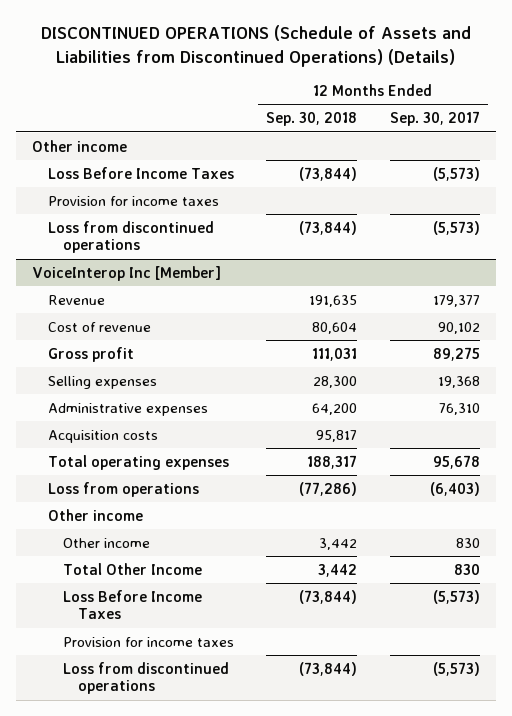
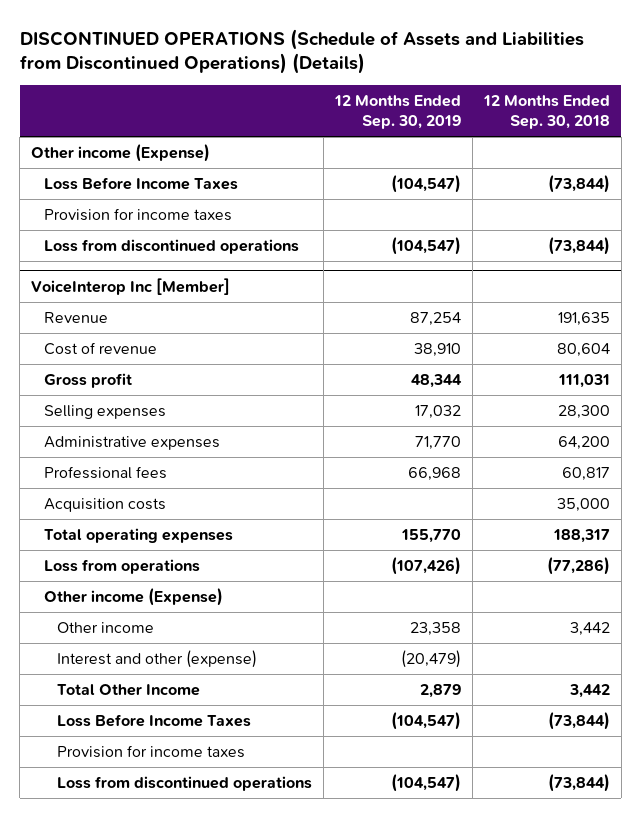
- | 12 Months Ended Sep. 30, 2018 | 12 Months Ended Sep. 30, 2017
+ | 12 Months Ended Sep. 30, 2019 | 12 Months Ended Sep. 30, 2018
- Other income
+ Other income (Expense)
@ VoiceInterop Inc [Member]
- Acquisition costs | 95,817 |
+ Professional fees | 66,968 | 60,817
+ Acquisition costs | | 35,000
- Other income
+ Other income (Expense)
+ Interest and other (expense) | (20,479) |

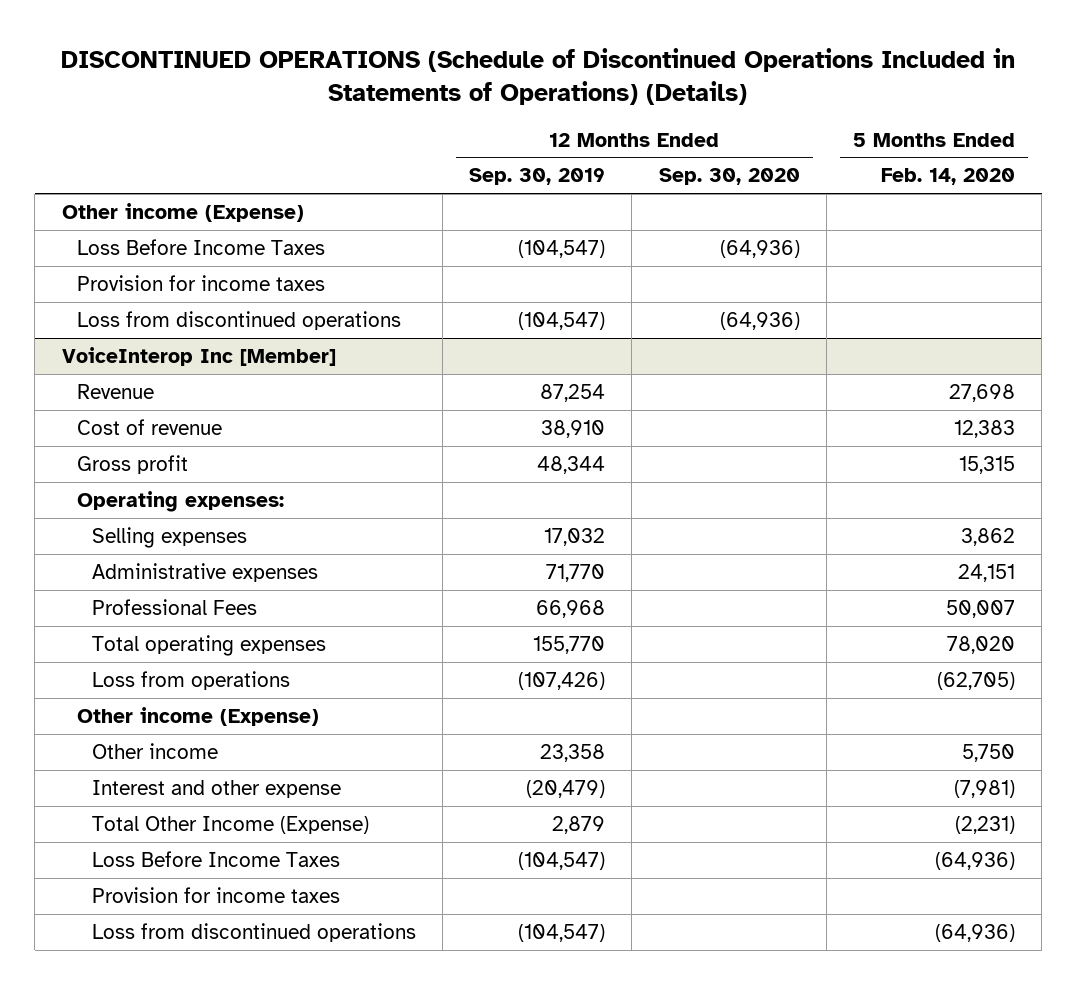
- DISCONTINUED OPERATIONS (Schedule of Assets and Liabilities from Discontinued Operations) (Details)
+ DISCONTINUED OPERATIONS (Schedule of Discontinued Operations Included in Statements of Operations) (Details)
- | 12 Months Ended Sep. 30, 2019 | 12 Months Ended Sep. 30, 2018
+ | 12 Months Ended Sep. 30, 2019 | 12 Months Ended Sep. 30, 2020 | 5 Months Ended Feb. 14, 2020
@ VoiceInterop Inc [Member]
+ Operating expenses:
- Professional fees | 66,968 | 60,817
- Acquisition costs | | 35,000
+ Professional Fees | 66,968 | | 50,007
- Interest and other (expense) | (20,479) |
- Total Other Income | 2,879 | 3,442
+ Interest and other expense | (20,479) | | (7,981)
+ Total Other Income (Expense) | 2,879 | | (2,231)

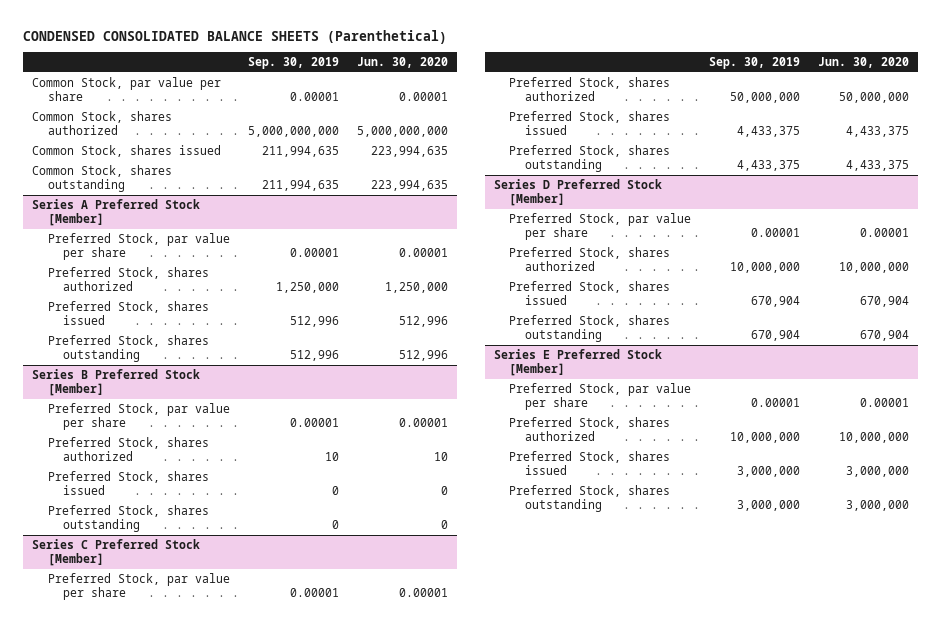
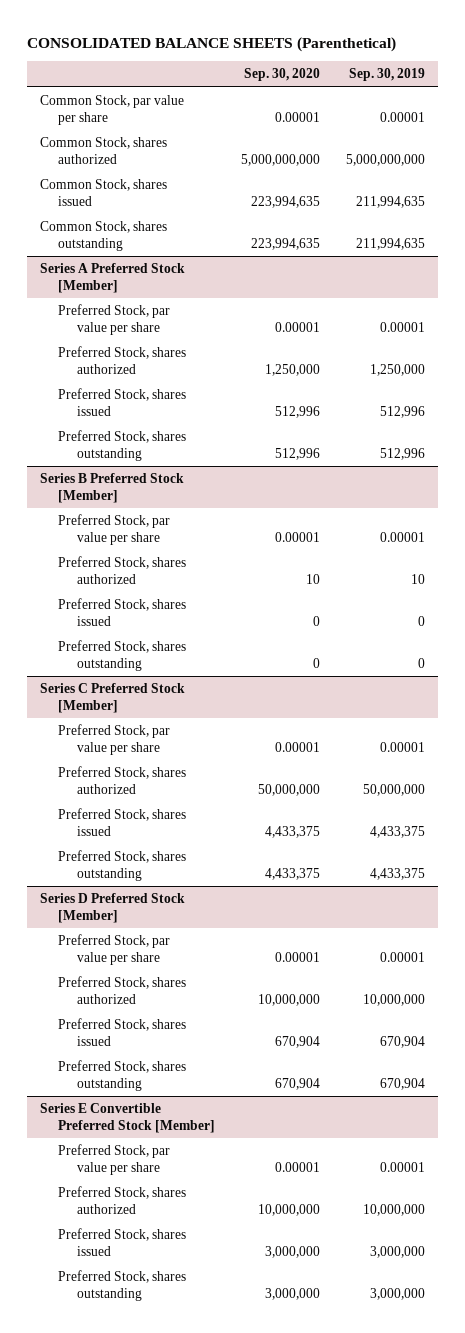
- CONDENSED CONSOLIDATED BALANCE SHEETS (Parenthetical)
+ CONSOLIDATED BALANCE SHEETS (Parenthetical)
- | Sep. 30, 2019 | Jun. 30, 2020
+ | Sep. 30, 2020 | Sep. 30, 2019
- Series E Preferred Stock [Member]
+ Series E Convertible Preferred Stock [Member]

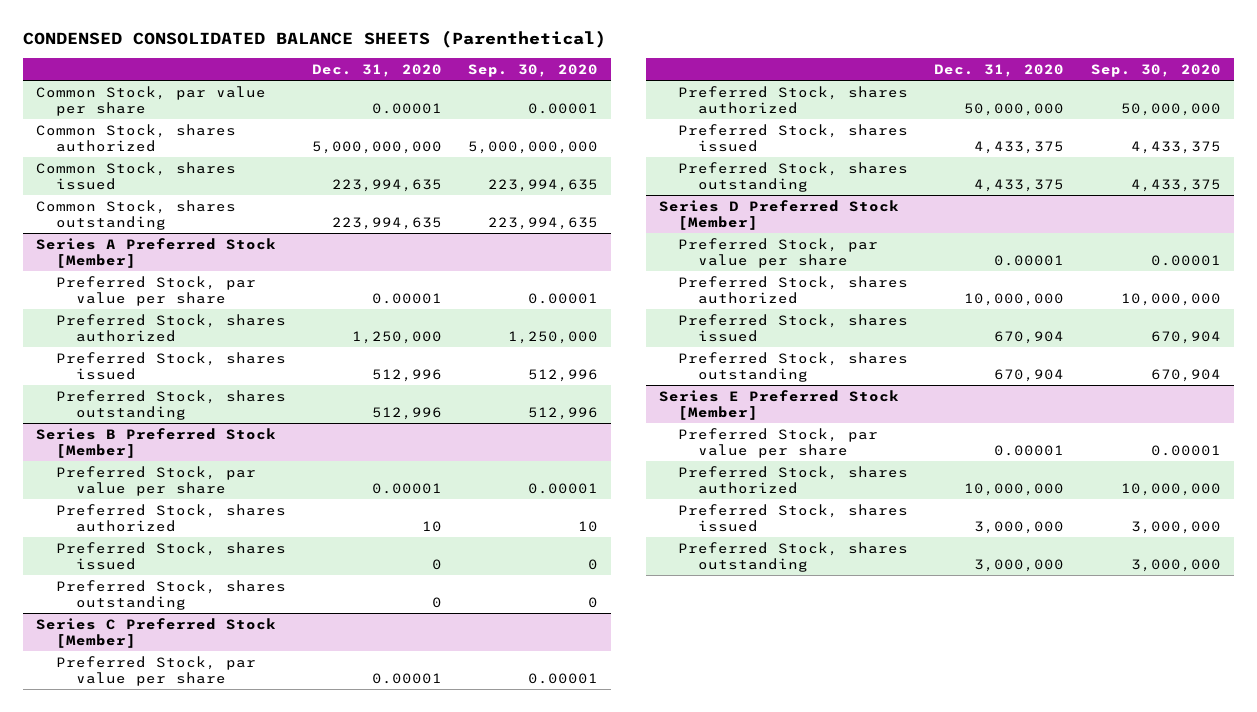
- CONSOLIDATED BALANCE SHEETS (Parenthetical)
+ CONDENSED CONSOLIDATED BALANCE SHEETS (Parenthetical)
- | Sep. 30, 2020 | Sep. 30, 2019
+ | Dec. 31, 2020 | Sep. 30, 2020
- Series E Convertible Preferred Stock [Member]
+ Series E Preferred Stock [Member]

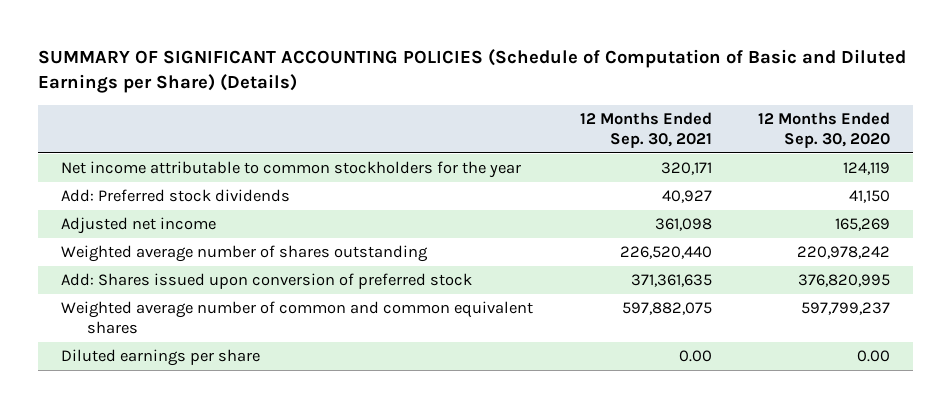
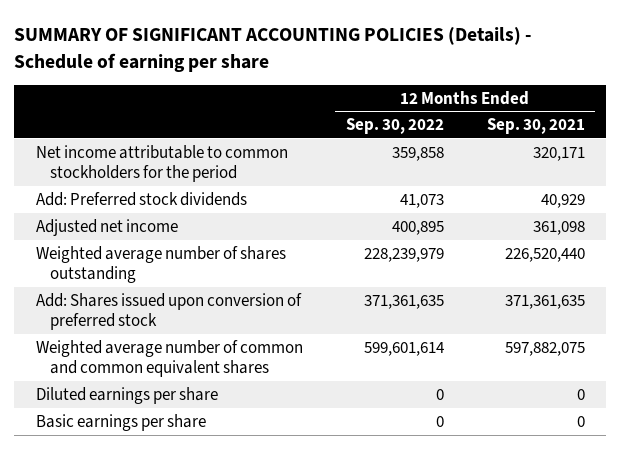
- SUMMARY OF SIGNIFICANT ACCOUNTING POLICIES (Schedule of Computation of Basic and Diluted Earnings per Share) (Details)
+ SUMMARY OF SIGNIFICANT ACCOUNTING POLICIES (Details) - Schedule of earning per share
- | 12 Months Ended Sep. 30, 2021 | 12 Months Ended Sep. 30, 2020
+ | 12 Months Ended Sep. 30, 2022 | 12 Months Ended Sep. 30, 2021
- Net income attributable to common stockholders for the year | 320,171 | 124,119
- Add: Preferred stock dividends | 40,927 | 41,150
+ Net income attributable to common stockholders for the period | 359,858 | 320,171
+ Add: Preferred stock dividends | 41,073 | 40,929
- Diluted earnings per share | 0.00 | 0.00
+ Diluted earnings per share | 0 | 0
+ Basic earnings per share | 0 | 0

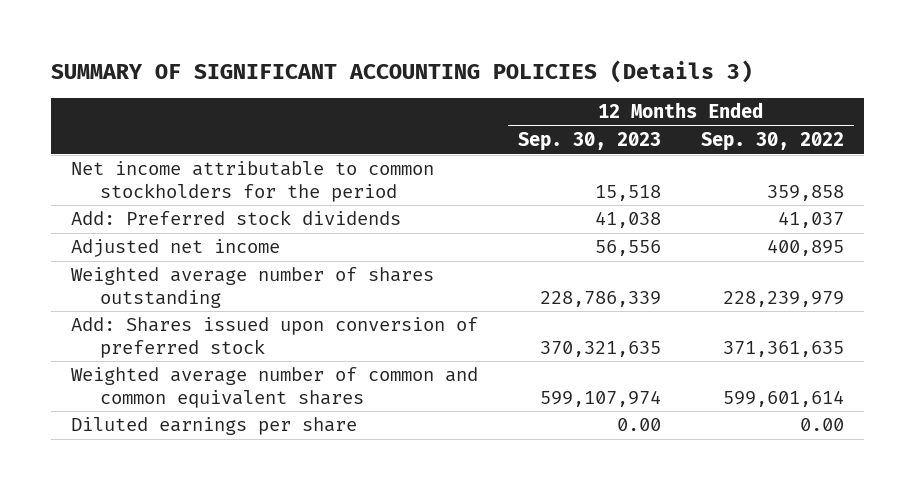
- SUMMARY OF SIGNIFICANT ACCOUNTING POLICIES (Details) - Schedule of earning per share
+ SUMMARY OF SIGNIFICANT ACCOUNTING POLICIES (Details 3)
- | 12 Months Ended Sep. 30, 2022 | 12 Months Ended Sep. 30, 2021
+ | 12 Months Ended Sep. 30, 2023 | 12 Months Ended Sep. 30, 2022
- Add: Preferred stock dividends | 41,073 | 40,929
+ Add: Preferred stock dividends | 41,038 | 41,037
- Diluted earnings per share | 0 | 0
- Basic earnings per share | 0 | 0
+ Diluted earnings per share | 0.00 | 0.00

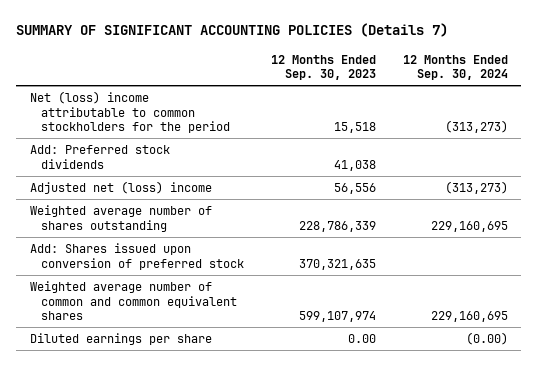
- SUMMARY OF SIGNIFICANT ACCOUNTING POLICIES (Details 3)
+ SUMMARY OF SIGNIFICANT ACCOUNTING POLICIES (Details 7)
- | 12 Months Ended Sep. 30, 2023 | 12 Months Ended Sep. 30, 2022
+ | 12 Months Ended Sep. 30, 2023 | 12 Months Ended Sep. 30, 2024
- Net income attributable to common stockholders for the period | 15,518 | 359,858
+ Net (loss) income attributable to common stockholders for the period | 15,518 | (313,273)
- Adjusted net income | 56,556 | 400,895
+ Adjusted net (loss) income | 56,556 | (313,273)

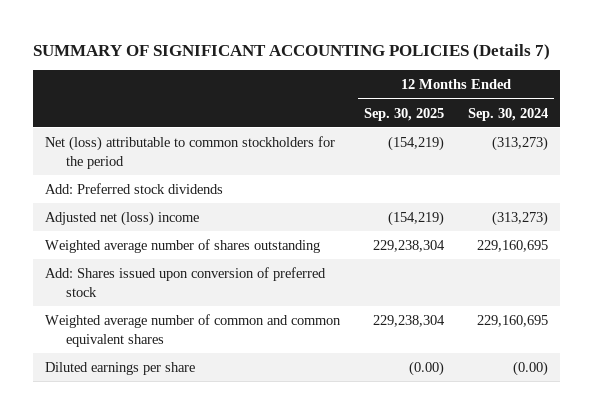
- | 12 Months Ended Sep. 30, 2023 | 12 Months Ended Sep. 30, 2024
+ | 12 Months Ended Sep. 30, 2025 | 12 Months Ended Sep. 30, 2024
- Net (loss) income attributable to common stockholders for the period | 15,518 | (313,273)
+ Net (loss) attributable to common stockholders for the period | (154,219) | (313,273)

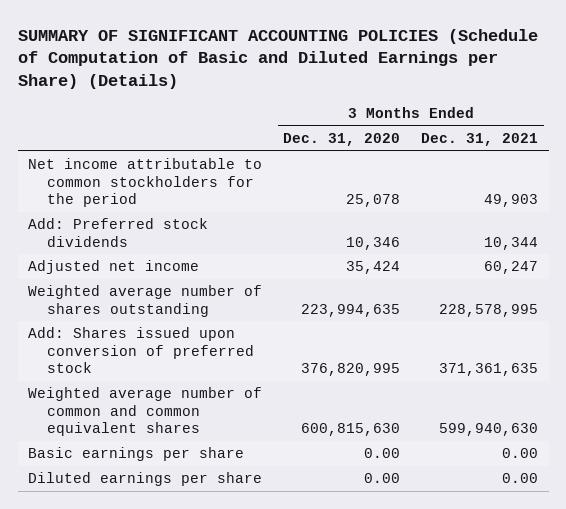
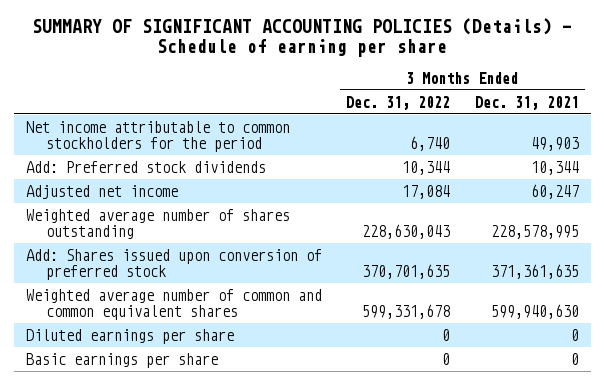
- SUMMARY OF SIGNIFICANT ACCOUNTING POLICIES (Schedule of Computation of Basic and Diluted Earnings per Share) (Details)
+ SUMMARY OF SIGNIFICANT ACCOUNTING POLICIES (Details) - Schedule of earning per share
- | 3 Months Ended Dec. 31, 2020 | 3 Months Ended Dec. 31, 2021
+ | 3 Months Ended Dec. 31, 2022 | 3 Months Ended Dec. 31, 2021
- Basic earnings per share | 0.00 | 0.00
- Diluted earnings per share | 0.00 | 0.00
+ Diluted earnings per share | 0 | 0
+ Basic earnings per share | 0 | 0

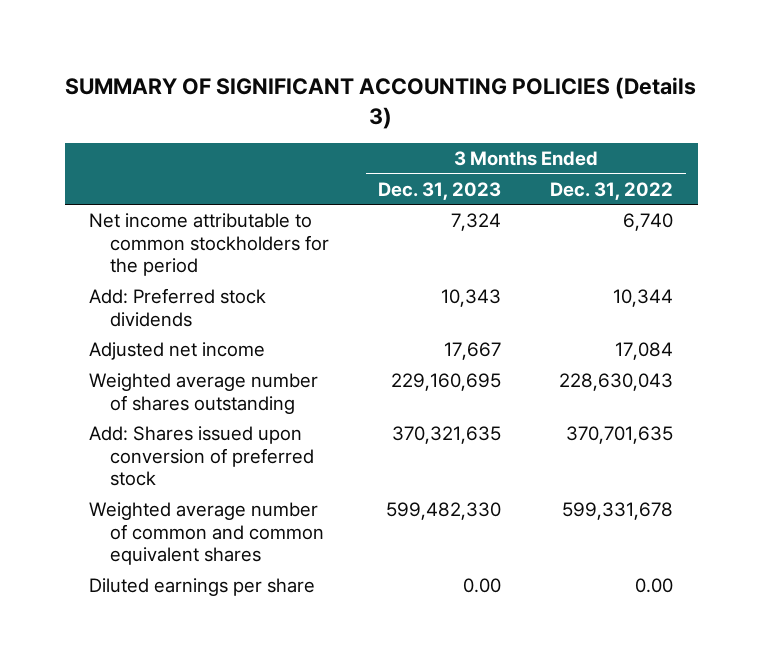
- SUMMARY OF SIGNIFICANT ACCOUNTING POLICIES (Details) - Schedule of earning per share
+ SUMMARY OF SIGNIFICANT ACCOUNTING POLICIES (Details 3)
- | 3 Months Ended Dec. 31, 2022 | 3 Months Ended Dec. 31, 2021
+ | 3 Months Ended Dec. 31, 2023 | 3 Months Ended Dec. 31, 2022
- Diluted earnings per share | 0 | 0
- Basic earnings per share | 0 | 0
+ Diluted earnings per share | 0.00 | 0.00

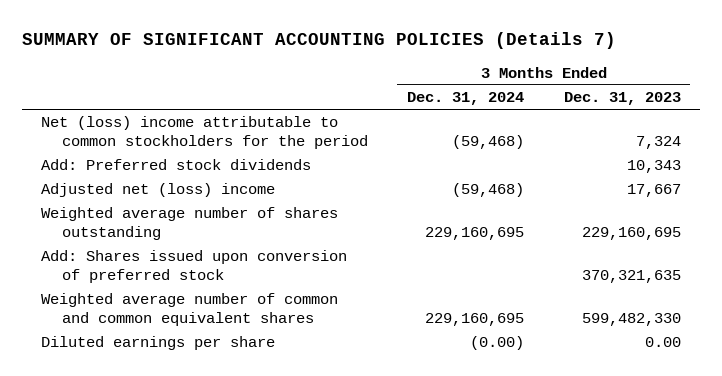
- SUMMARY OF SIGNIFICANT ACCOUNTING POLICIES (Details 3)
+ SUMMARY OF SIGNIFICANT ACCOUNTING POLICIES (Details 7)
- | 3 Months Ended Dec. 31, 2023 | 3 Months Ended Dec. 31, 2022
+ | 3 Months Ended Dec. 31, 2024 | 3 Months Ended Dec. 31, 2023
- Net income attributable to common stockholders for the period | 7,324 | 6,740
+ Net (loss) income attributable to common stockholders for the period | (59,468) | 7,324
- Adjusted net income | 17,667 | 17,084
+ Adjusted net (loss) income | (59,468) | 17,667

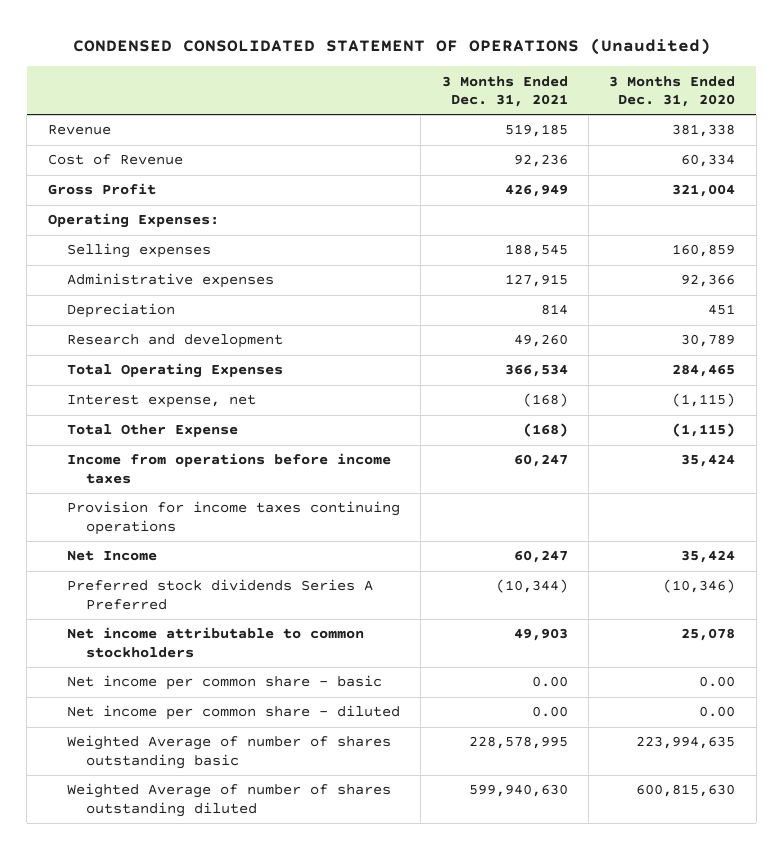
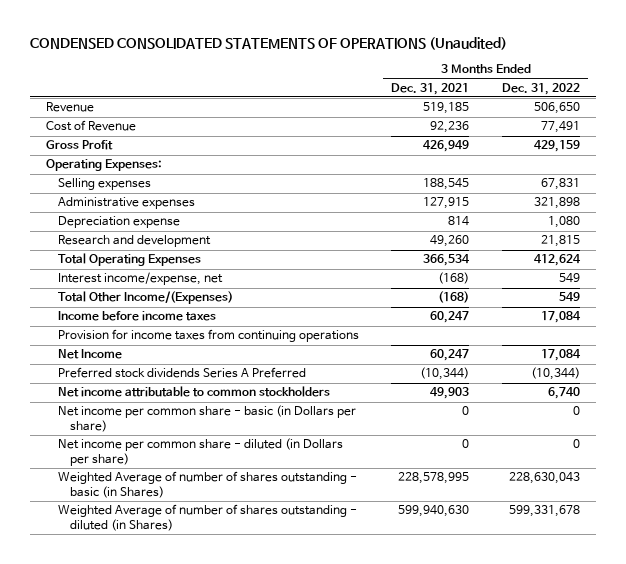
- CONDENSED CONSOLIDATED STATEMENT OF OPERATIONS (Unaudited)
+ CONDENSED CONSOLIDATED STATEMENTS OF OPERATIONS (Unaudited)
- | 3 Months Ended Dec. 31, 2021 | 3 Months Ended Dec. 31, 2020
+ | 3 Months Ended Dec. 31, 2021 | 3 Months Ended Dec. 31, 2022
- Depreciation | 814 | 451
+ Depreciation expense | 814 | 1,080
- Interest expense, net | (168) | (1,115)
- Total Other Expense | (168) | (1,115)
- Income from operations before income taxes | 60,247 | 35,424
- Provision for income taxes continuing operations
+ Interest income/expense, net | (168) | 549
+ Total Other Income/(Expenses) | (168) | 549
+ Income before income taxes | 60,247 | 17,084
+ Provision for income taxes from continuing operations
- Net income per common share - basic | 0.00 | 0.00
- Net income per common share - diluted | 0.00 | 0.00
- Weighted Average of number of shares outstanding basic | 228,578,995 | 223,994,635
- Weighted Average of number of shares outstanding diluted | 599,940,630 | 600,815,630
+ Net income per common share - basic (in Dollars per share) | 0 | 0
+ Net income per common share - diluted (in Dollars per share) | 0 | 0
+ Weighted Average of number of shares outstanding - basic (in Shares) | 228,578,995 | 228,630,043
+ Weighted Average of number of shares outstanding - diluted (in Shares) | 599,940,630 | 599,331,678

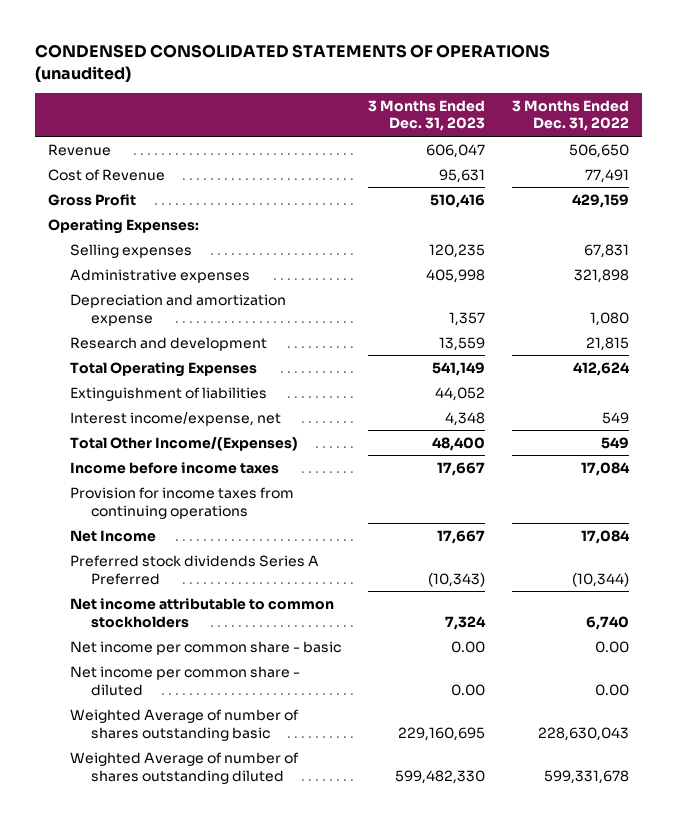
- CONDENSED CONSOLIDATED STATEMENTS OF OPERATIONS (Unaudited)
+ CONDENSED CONSOLIDATED STATEMENTS OF OPERATIONS (unaudited)
- | 3 Months Ended Dec. 31, 2021 | 3 Months Ended Dec. 31, 2022
+ | 3 Months Ended Dec. 31, 2023 | 3 Months Ended Dec. 31, 2022
- Depreciation expense | 814 | 1,080
+ Depreciation and amortization expense | 1,357 | 1,080
+ Extinguishment of liabilities | 44,052 |
- Net income per common share - basic (in Dollars per share) | 0 | 0
- Net income per common share - diluted (in Dollars per share) | 0 | 0
- Weighted Average of number of shares outstanding - basic (in Shares) | 228,578,995 | 228,630,043
- Weighted Average of number of shares outstanding - diluted (in Shares) | 599,940,630 | 599,331,678
+ Net income per common share - basic | 0.00 | 0.00
+ Net income per common share - diluted | 0.00 | 0.00
+ Weighted Average of number of shares outstanding basic | 229,160,695 | 228,630,043
+ Weighted Average of number of shares outstanding diluted | 599,482,330 | 599,331,678

